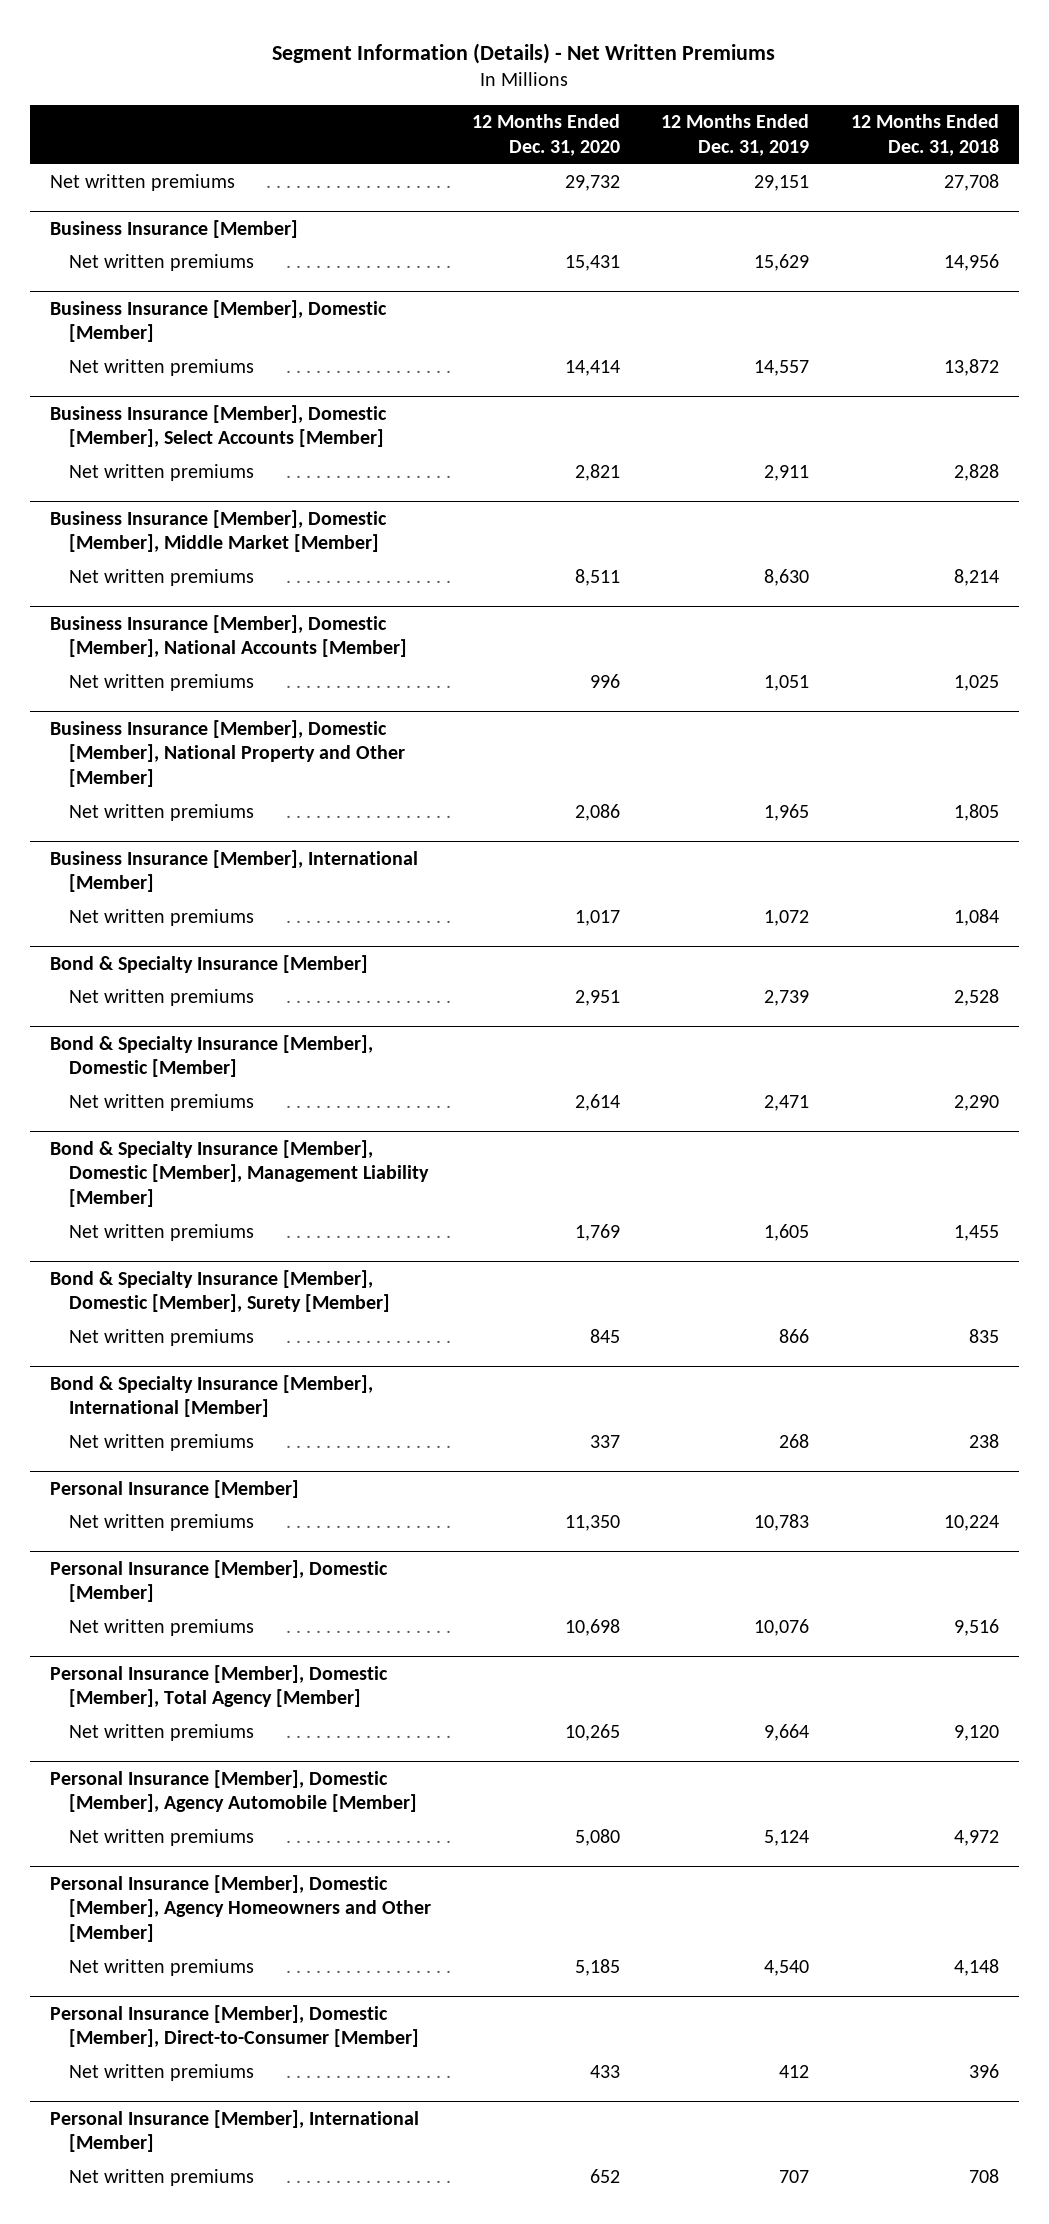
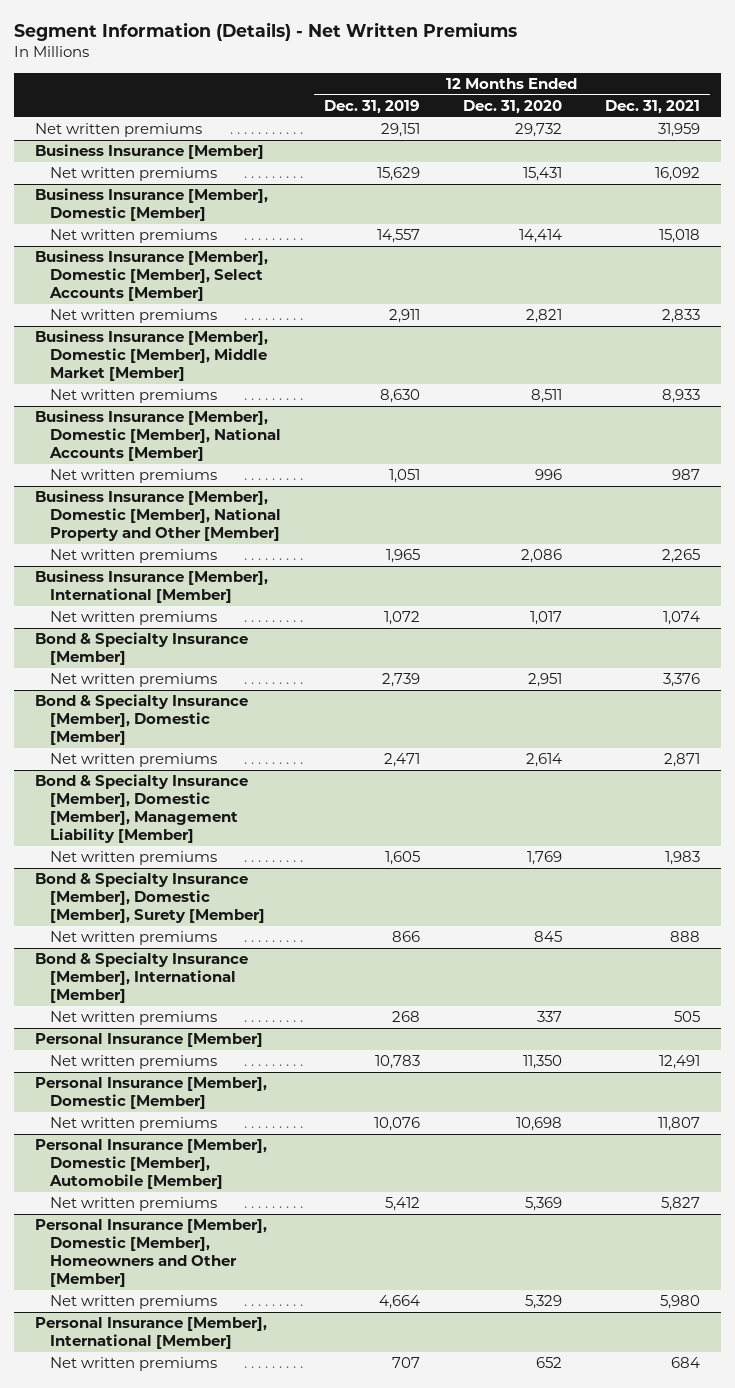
- | 12 Months Ended Dec. 31, 2020 | 12 Months Ended Dec. 31, 2019 | 12 Months Ended Dec. 31, 2018
+ | 12 Months Ended Dec. 31, 2019 | 12 Months Ended Dec. 31, 2020 | 12 Months Ended Dec. 31, 2021
- Personal Insurance [Member], Domestic [Member], Total Agency [Member]
- Net written premiums | 10,265 | 9,664 | 9,120
- Personal Insurance [Member], Domestic [Member], Agency Automobile [Member]
- Net written premiums | 5,080 | 5,124 | 4,972
- Personal Insurance [Member], Domestic [Member], Agency Homeowners and Other [Member]
- Net written premiums | 5,185 | 4,540 | 4,148
- Personal Insurance [Member], Domestic [Member], Direct-to-Consumer [Member]
- Net written premiums | 433 | 412 | 396
+ Personal Insurance [Member], Domestic [Member], Automobile [Member]
+ Net written premiums | 5,412 | 5,369 | 5,827
+ Personal Insurance [Member], Domestic [Member], Homeowners and Other [Member]
+ Net written premiums | 4,664 | 5,329 | 5,980

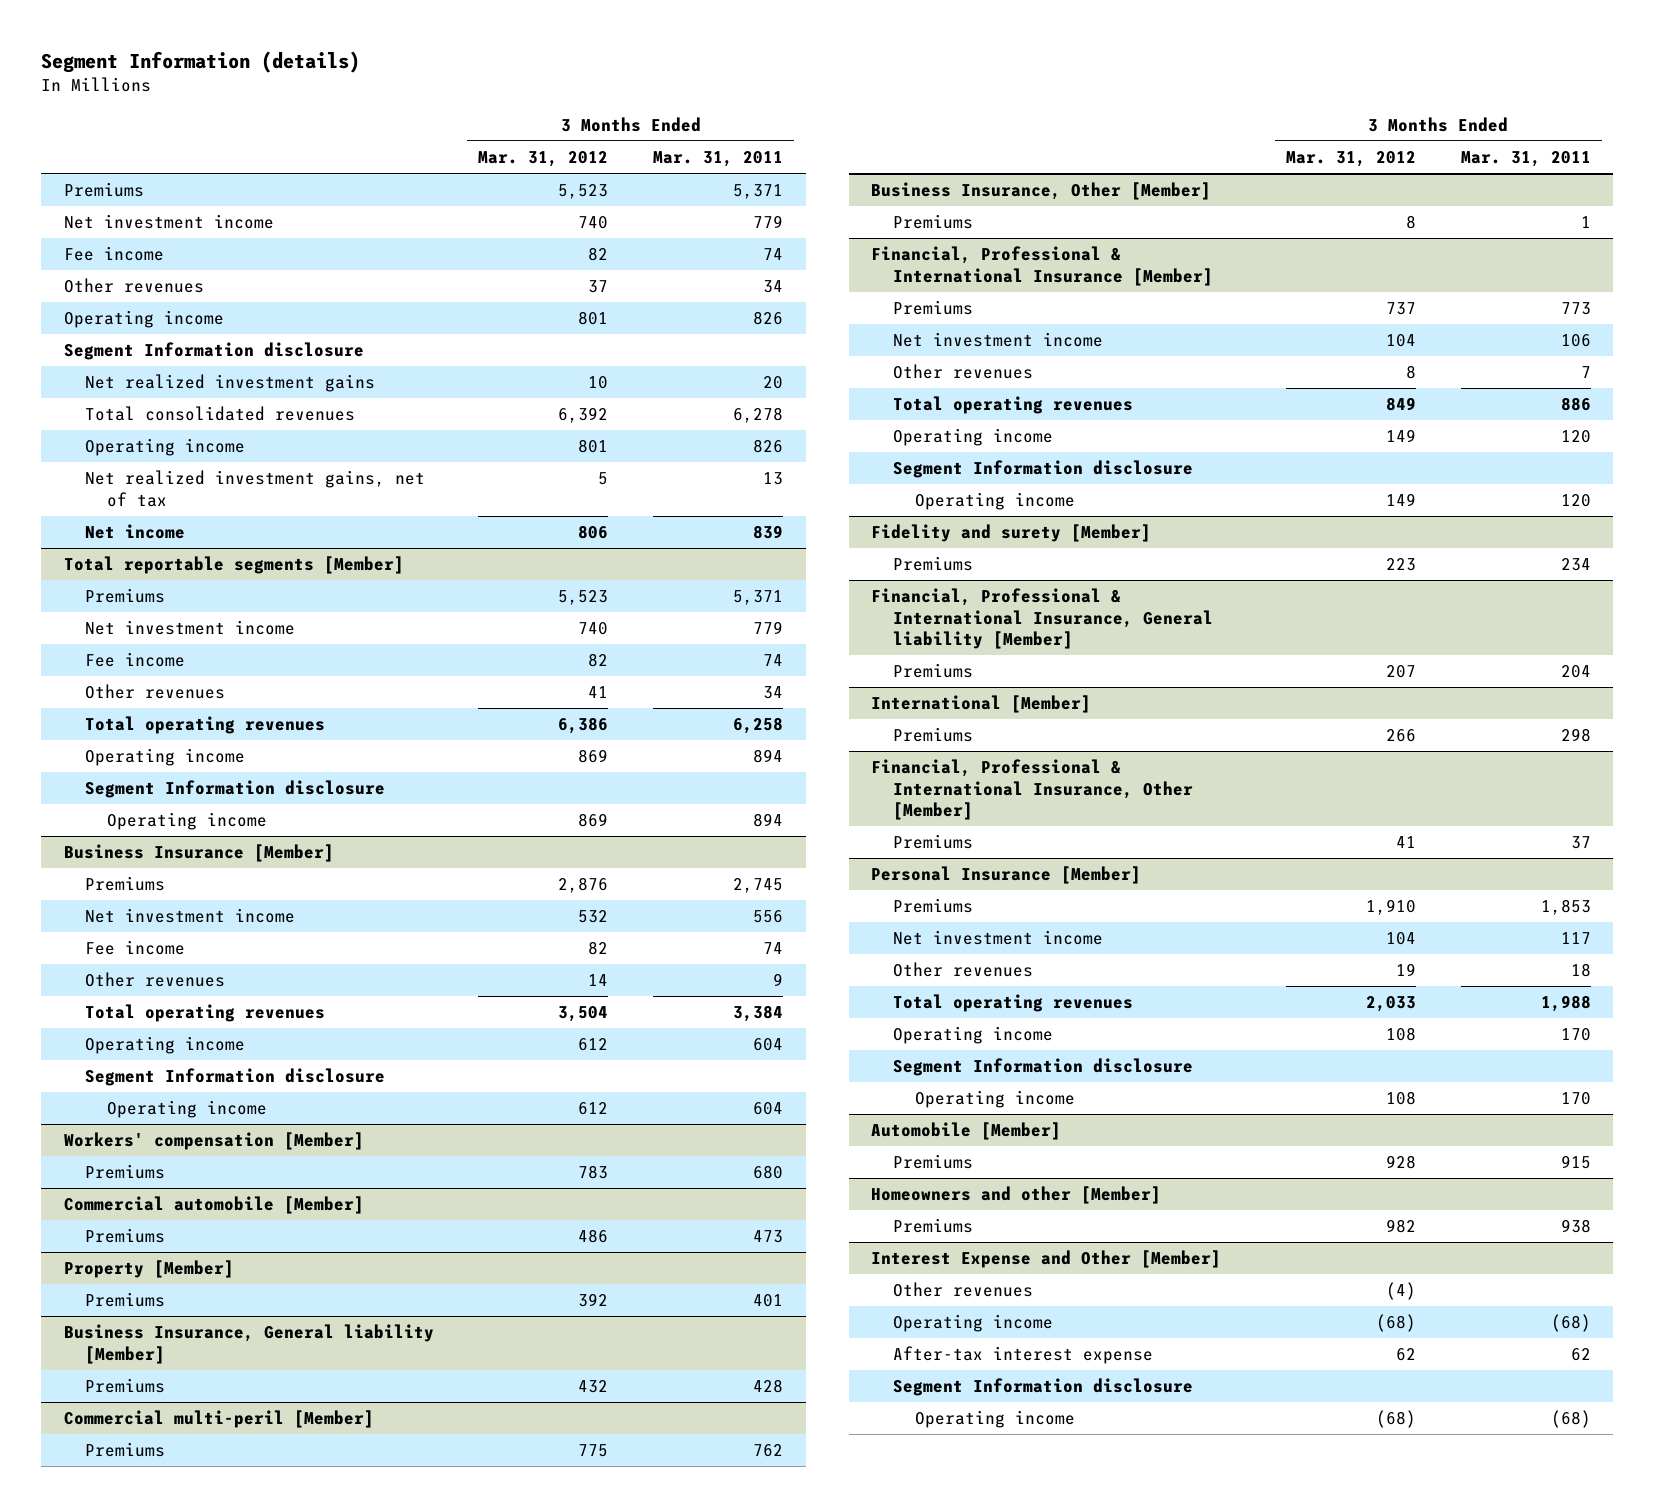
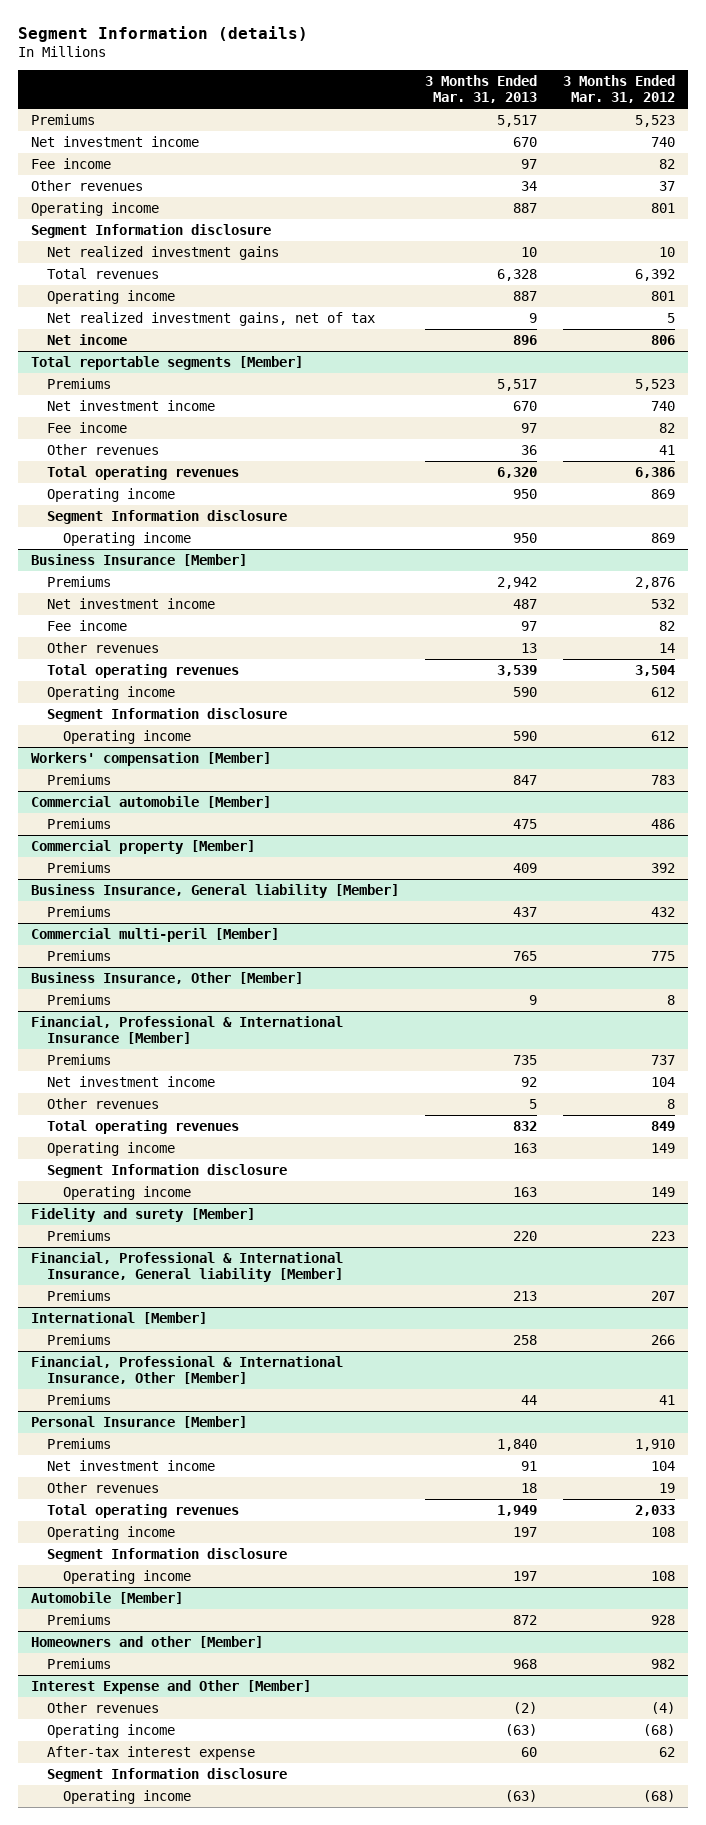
- | 3 Months Ended Mar. 31, 2012 | 3 Months Ended Mar. 31, 2011
+ | 3 Months Ended Mar. 31, 2013 | 3 Months Ended Mar. 31, 2012
- Total consolidated revenues | 6,392 | 6,278
+ Total revenues | 6,328 | 6,392
- Property [Member]
+ Commercial property [Member]

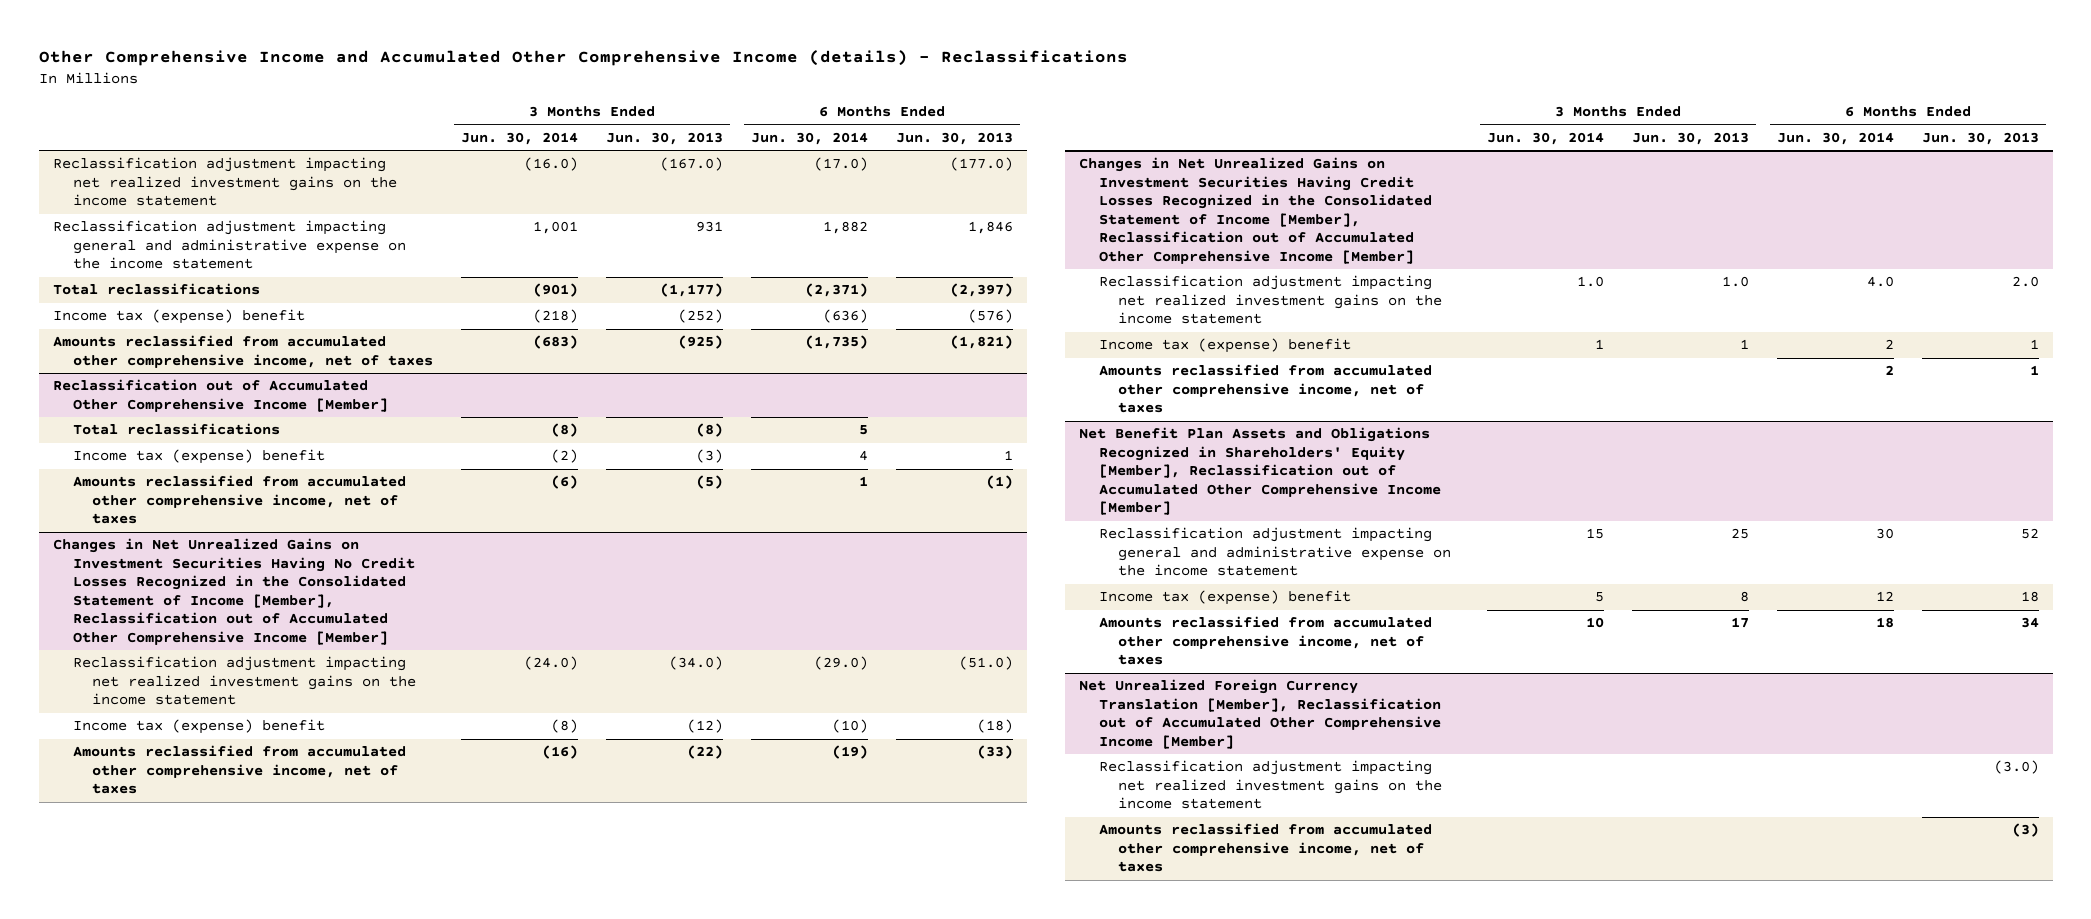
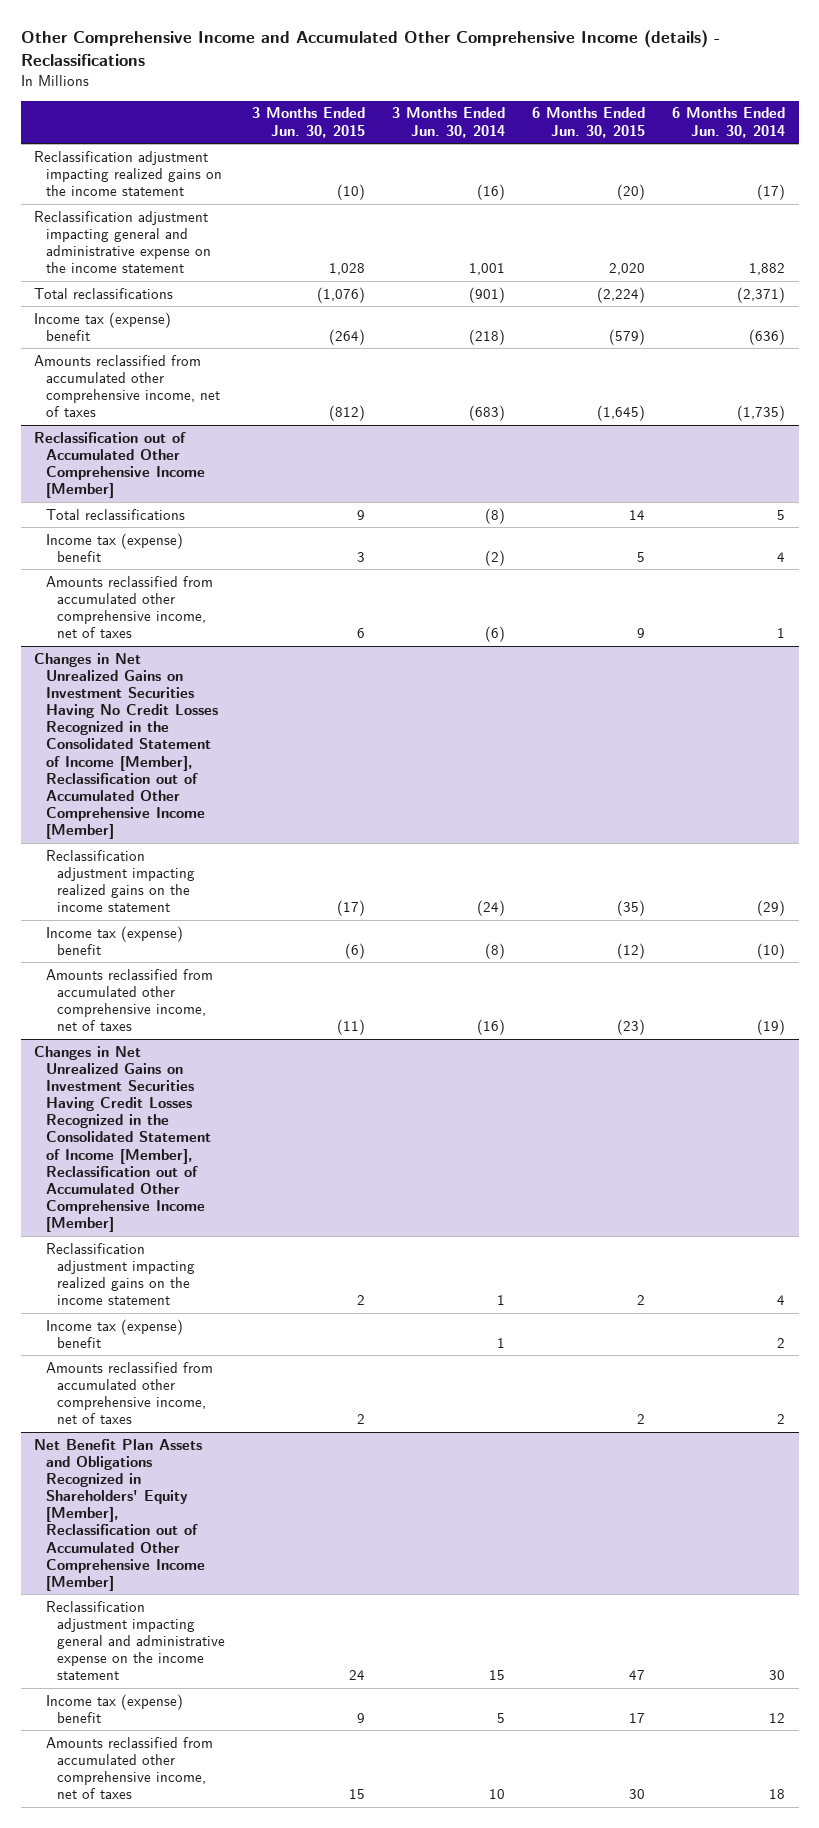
- | 3 Months Ended Jun. 30, 2014 | 3 Months Ended Jun. 30, 2013 | 6 Months Ended Jun. 30, 2014 | 6 Months Ended Jun. 30, 2013
+ | 3 Months Ended Jun. 30, 2015 | 3 Months Ended Jun. 30, 2014 | 6 Months Ended Jun. 30, 2015 | 6 Months Ended Jun. 30, 2014
- Reclassification adjustment impacting net realized investment gains on the income statement | (16.0) | (167.0) | (17.0) | (177.0)
+ Reclassification adjustment impacting realized gains on the income statement | (10) | (16) | (20) | (17)
@ Changes in Net Unrealized Gains on Investment Securities Having No Credit Losses Recognized in the Consolidated Statement of Income [Member], Reclassification out of Accumulated Other Comprehensive Income [Member]
- Reclassification adjustment impacting net realized investment gains on the income statement | (24.0) | (34.0) | (29.0) | (51.0)
+ Reclassification adjustment impacting realized gains on the income statement | (17) | (24) | (35) | (29)
@ Changes in Net Unrealized Gains on Investment Securities Having Credit Losses Recognized in the Consolidated Statement of Income [Member], Reclassification out of Accumulated Other Comprehensive Income [Member]
- Reclassification adjustment impacting net realized investment gains on the income statement | 1.0 | 1.0 | 4.0 | 2.0
+ Reclassification adjustment impacting realized gains on the income statement | 2 | 1 | 2 | 4
- Net Unrealized Foreign Currency Translation [Member], Reclassification out of Accumulated Other Comprehensive Income [Member]
- Reclassification adjustment impacting net realized investment gains on the income statement | | | | (3.0)
- Amounts reclassified from accumulated other comprehensive income, net of taxes | | | | (3)

